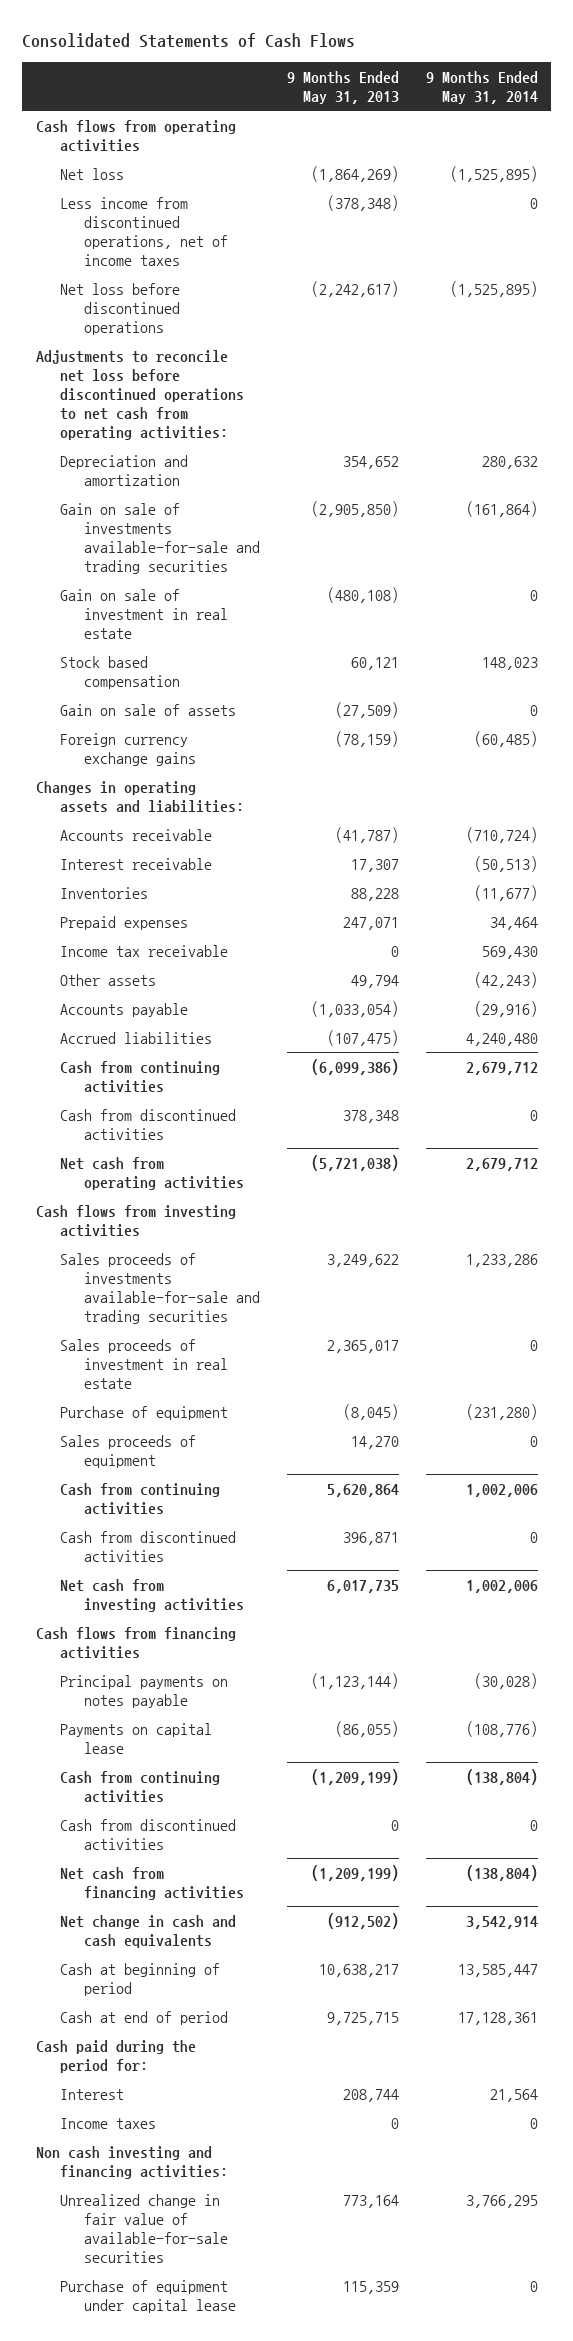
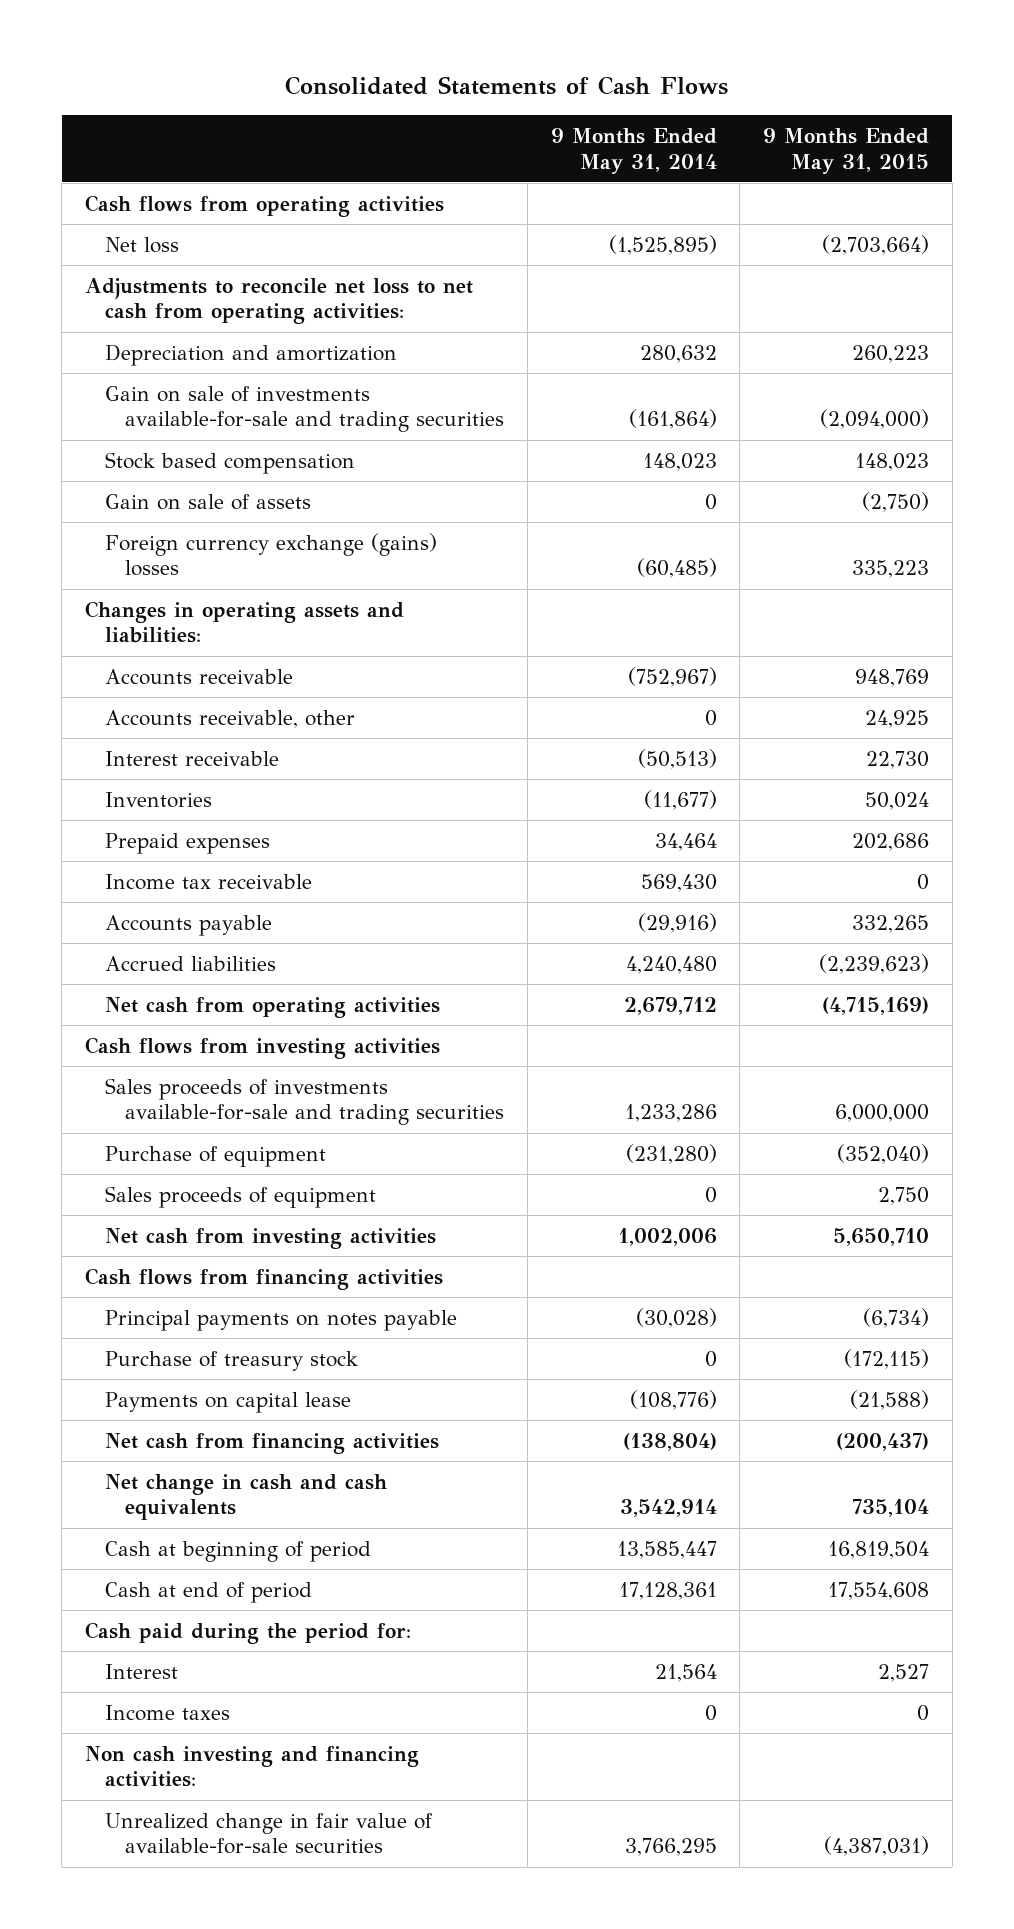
- | 9 Months Ended May 31, 2013 | 9 Months Ended May 31, 2014
+ | 9 Months Ended May 31, 2014 | 9 Months Ended May 31, 2015
- Less income from discontinued operations, net of income taxes | (378,348) | 0
- Net loss before discontinued operations | (2,242,617) | (1,525,895)
- Adjustments to reconcile net loss before discontinued operations to net cash from operating activities:
+ Adjustments to reconcile net loss to net cash from operating activities:
- Gain on sale of investment in real estate | (480,108) | 0
- Foreign currency exchange gains | (78,159) | (60,485)
+ Foreign currency exchange (gains) losses | (60,485) | 335,223
- Accounts receivable | (41,787) | (710,724)
+ Accounts receivable | (752,967) | 948,769
+ Accounts receivable, other | 0 | 24,925
- Other assets | 49,794 | (42,243)
- Cash from continuing activities | (6,099,386) | 2,679,712
- Cash from discontinued activities | 378,348 | 0
- Sales proceeds of investment in real estate | 2,365,017 | 0
- Cash from continuing activities | 5,620,864 | 1,002,006
- Cash from discontinued activities | 396,871 | 0
+ Purchase of treasury stock | 0 | (172,115)
- Cash from continuing activities | (1,209,199) | (138,804)
- Cash from discontinued activities | 0 | 0
- Purchase of equipment under capital lease | 115,359 | 0

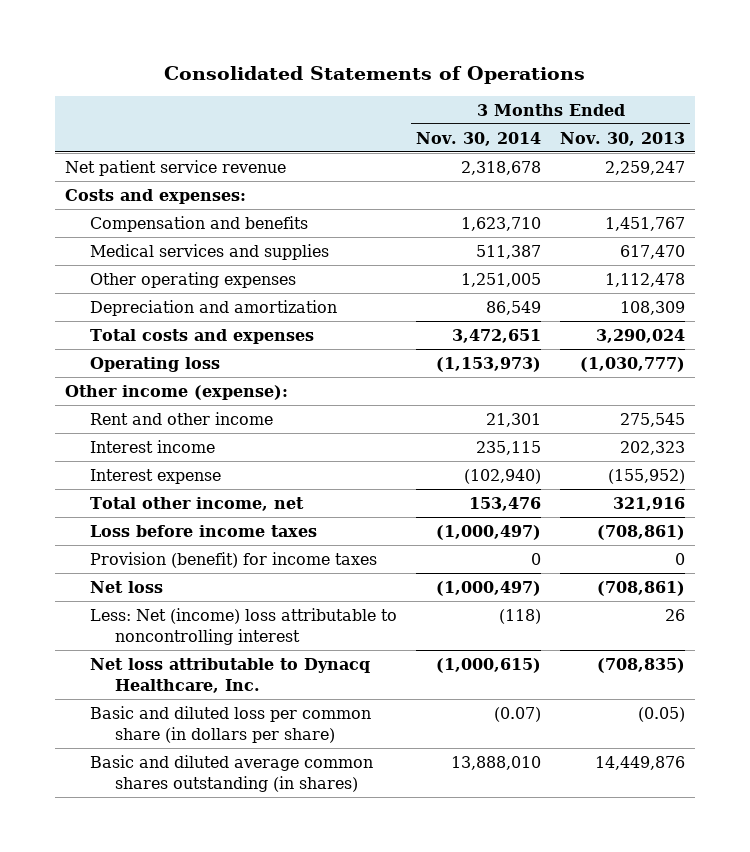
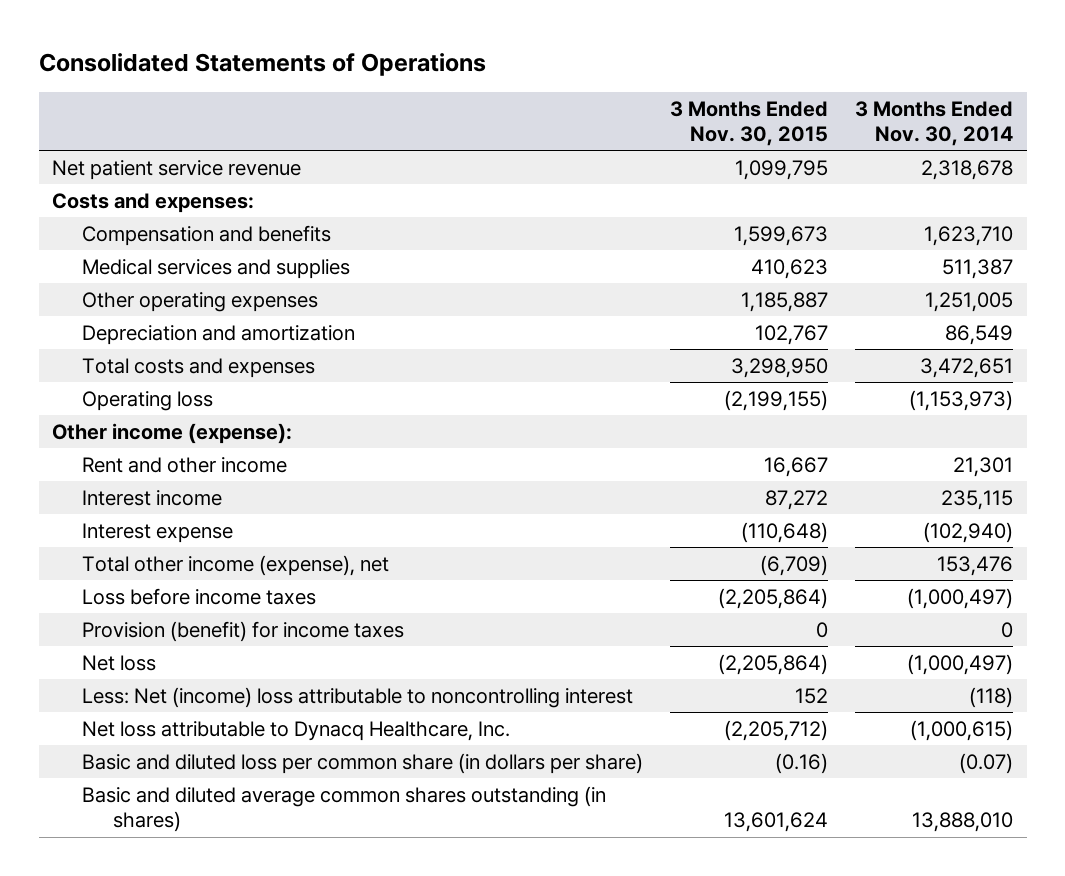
- | 3 Months Ended Nov. 30, 2014 | 3 Months Ended Nov. 30, 2013
+ | 3 Months Ended Nov. 30, 2015 | 3 Months Ended Nov. 30, 2014
- Total other income, net | 153,476 | 321,916
+ Total other income (expense), net | (6,709) | 153,476

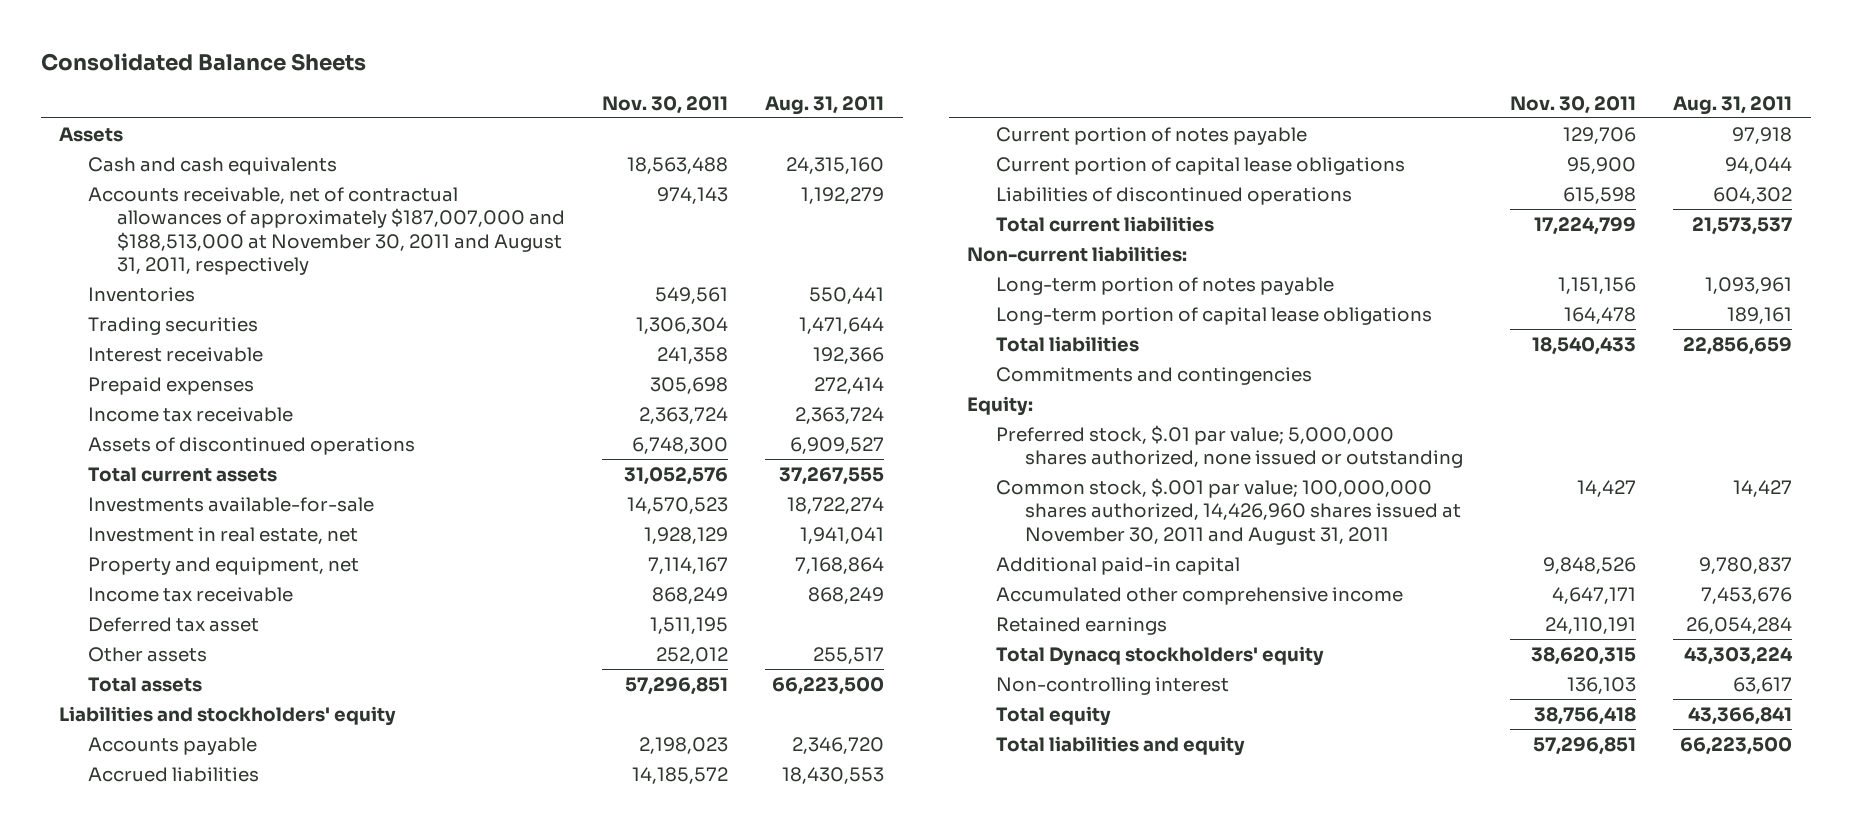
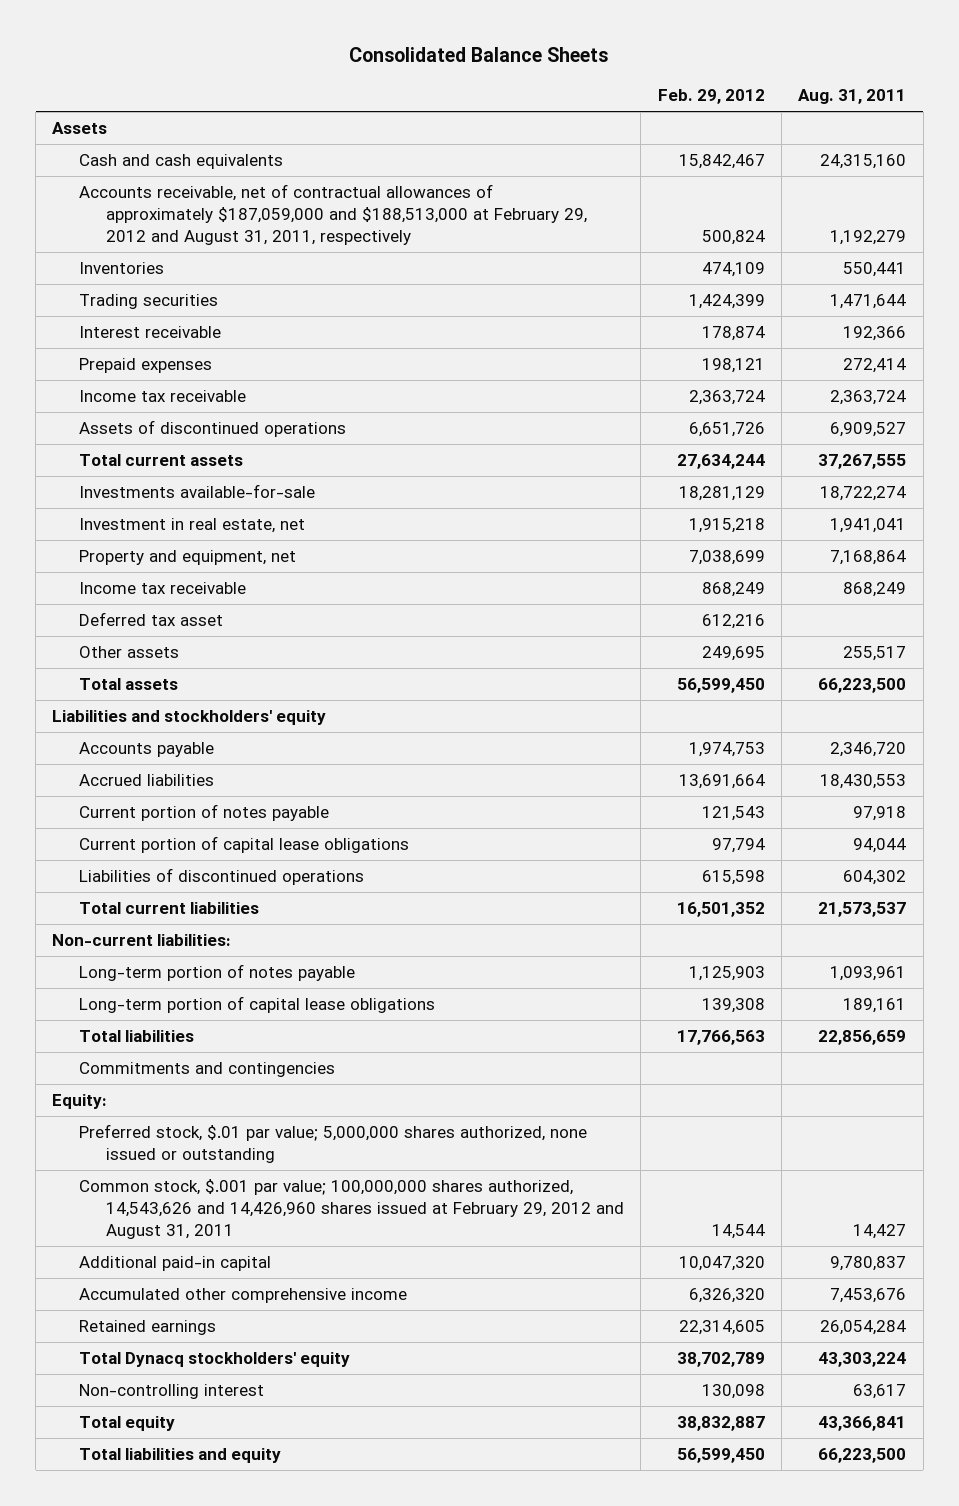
- | Nov. 30, 2011 | Aug. 31, 2011
+ | Feb. 29, 2012 | Aug. 31, 2011
- Accounts receivable, net of contractual allowances of approximately $187,007,000 and $188,513,000 at November 30, 2011 and August 31, 2011, respectively | 974,143 | 1,192,279
+ Accounts receivable, net of contractual allowances of approximately $187,059,000 and $188,513,000 at February 29, 2012 and August 31, 2011, respectively | 500,824 | 1,192,279
- Common stock, $.001 par value; 100,000,000 shares authorized, 14,426,960 shares issued at November 30, 2011 and August 31, 2011 | 14,427 | 14,427
+ Common stock, $.001 par value; 100,000,000 shares authorized, 14,543,626 and 14,426,960 shares issued at February 29, 2012 and August 31, 2011 | 14,544 | 14,427

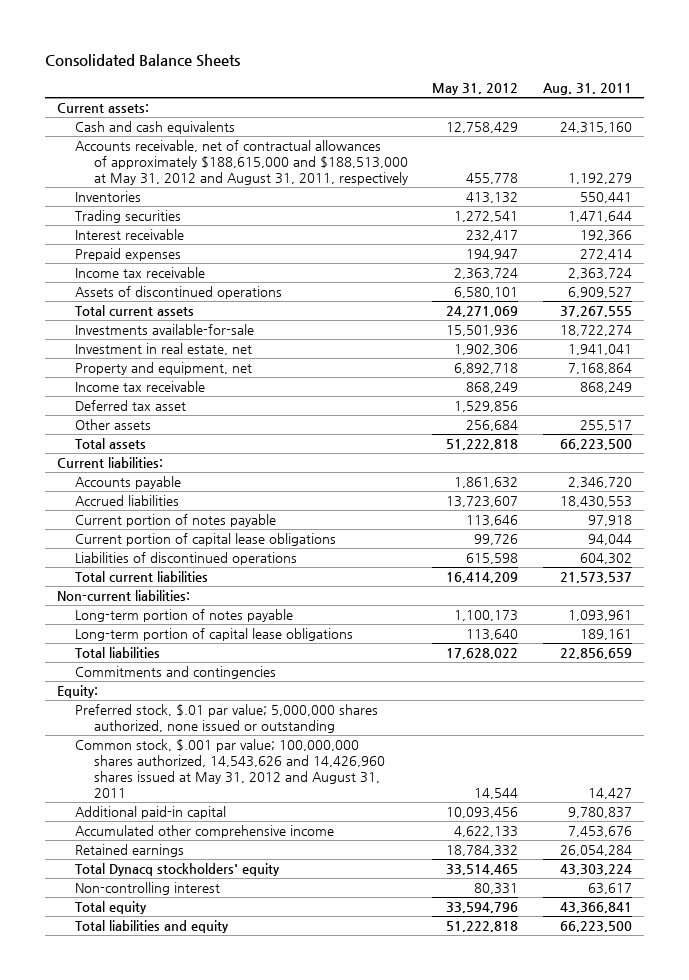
- | Feb. 29, 2012 | Aug. 31, 2011
+ | May 31, 2012 | Aug. 31, 2011
- Assets
+ Current assets:
- Accounts receivable, net of contractual allowances of approximately $187,059,000 and $188,513,000 at February 29, 2012 and August 31, 2011, respectively | 500,824 | 1,192,279
+ Accounts receivable, net of contractual allowances of approximately $188,615,000 and $188,513,000 at May 31, 2012 and August 31, 2011, respectively | 455,778 | 1,192,279
- Liabilities and stockholders' equity
+ Current liabilities:
- Common stock, $.001 par value; 100,000,000 shares authorized, 14,543,626 and 14,426,960 shares issued at February 29, 2012 and August 31, 2011 | 14,544 | 14,427
+ Common stock, $.001 par value; 100,000,000 shares authorized, 14,543,626 and 14,426,960 shares issued at May 31, 2012 and August 31, 2011 | 14,544 | 14,427

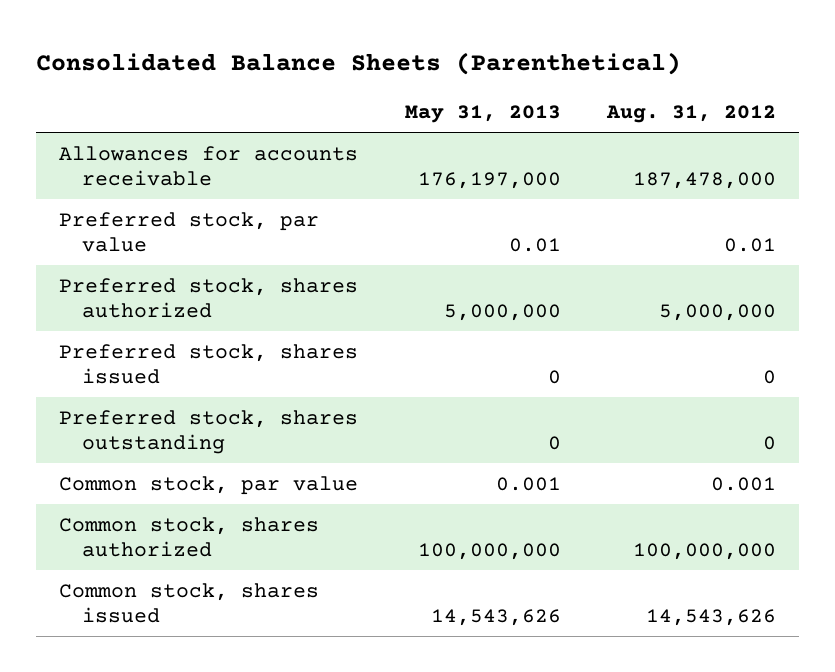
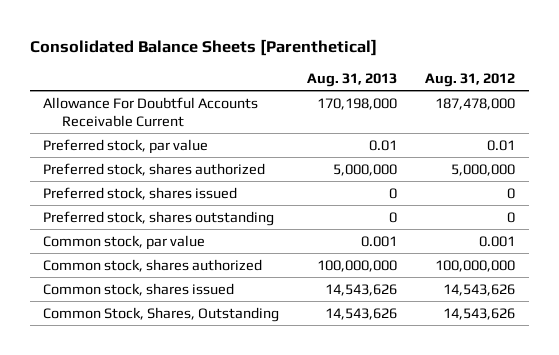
- Consolidated Balance Sheets (Parenthetical)
+ Consolidated Balance Sheets [Parenthetical]
- | May 31, 2013 | Aug. 31, 2012
+ | Aug. 31, 2013 | Aug. 31, 2012
- Allowances for accounts receivable | 176,197,000 | 187,478,000
+ Allowance For Doubtful Accounts Receivable Current | 170,198,000 | 187,478,000
+ Common Stock, Shares, Outstanding | 14,543,626 | 14,543,626

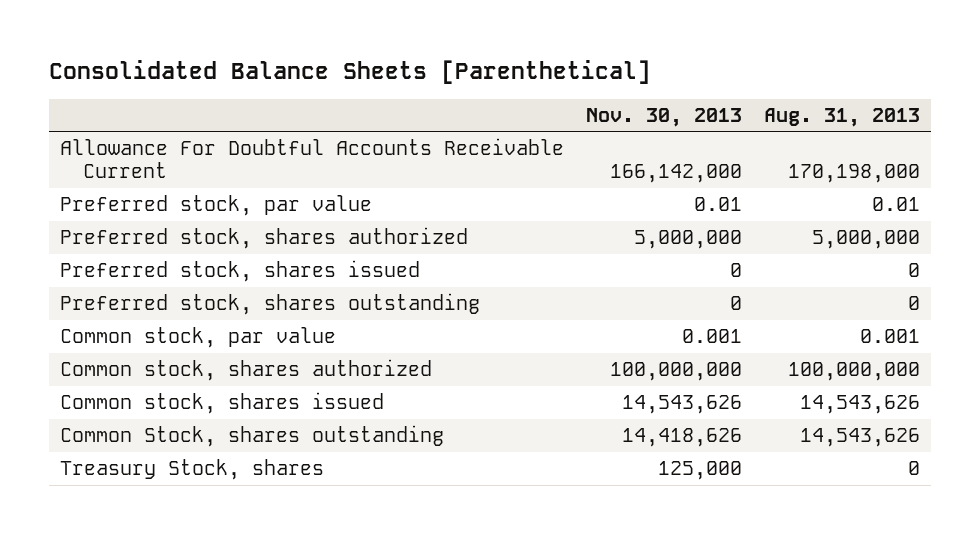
- | Aug. 31, 2013 | Aug. 31, 2012
+ | Nov. 30, 2013 | Aug. 31, 2013
- Common Stock, Shares, Outstanding | 14,543,626 | 14,543,626
+ Common Stock, shares outstanding | 14,418,626 | 14,543,626
+ Treasury Stock, shares | 125,000 | 0

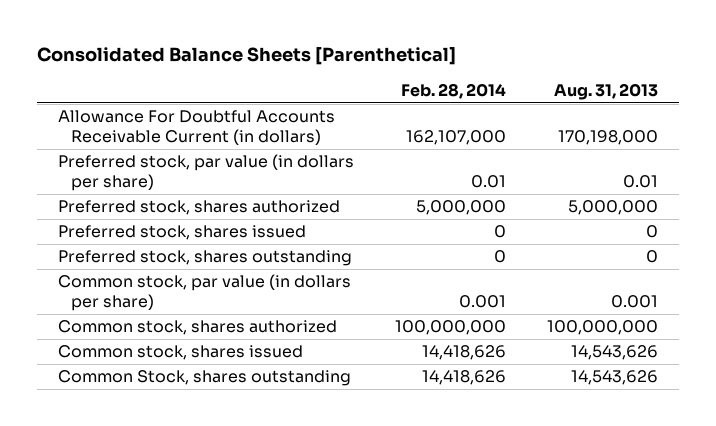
- | Nov. 30, 2013 | Aug. 31, 2013
+ | Feb. 28, 2014 | Aug. 31, 2013
- Allowance For Doubtful Accounts Receivable Current | 166,142,000 | 170,198,000
- Preferred stock, par value | 0.01 | 0.01
+ Allowance For Doubtful Accounts Receivable Current (in dollars) | 162,107,000 | 170,198,000
+ Preferred stock, par value (in dollars per share) | 0.01 | 0.01
- Common stock, par value | 0.001 | 0.001
+ Common stock, par value (in dollars per share) | 0.001 | 0.001
- Treasury Stock, shares | 125,000 | 0

